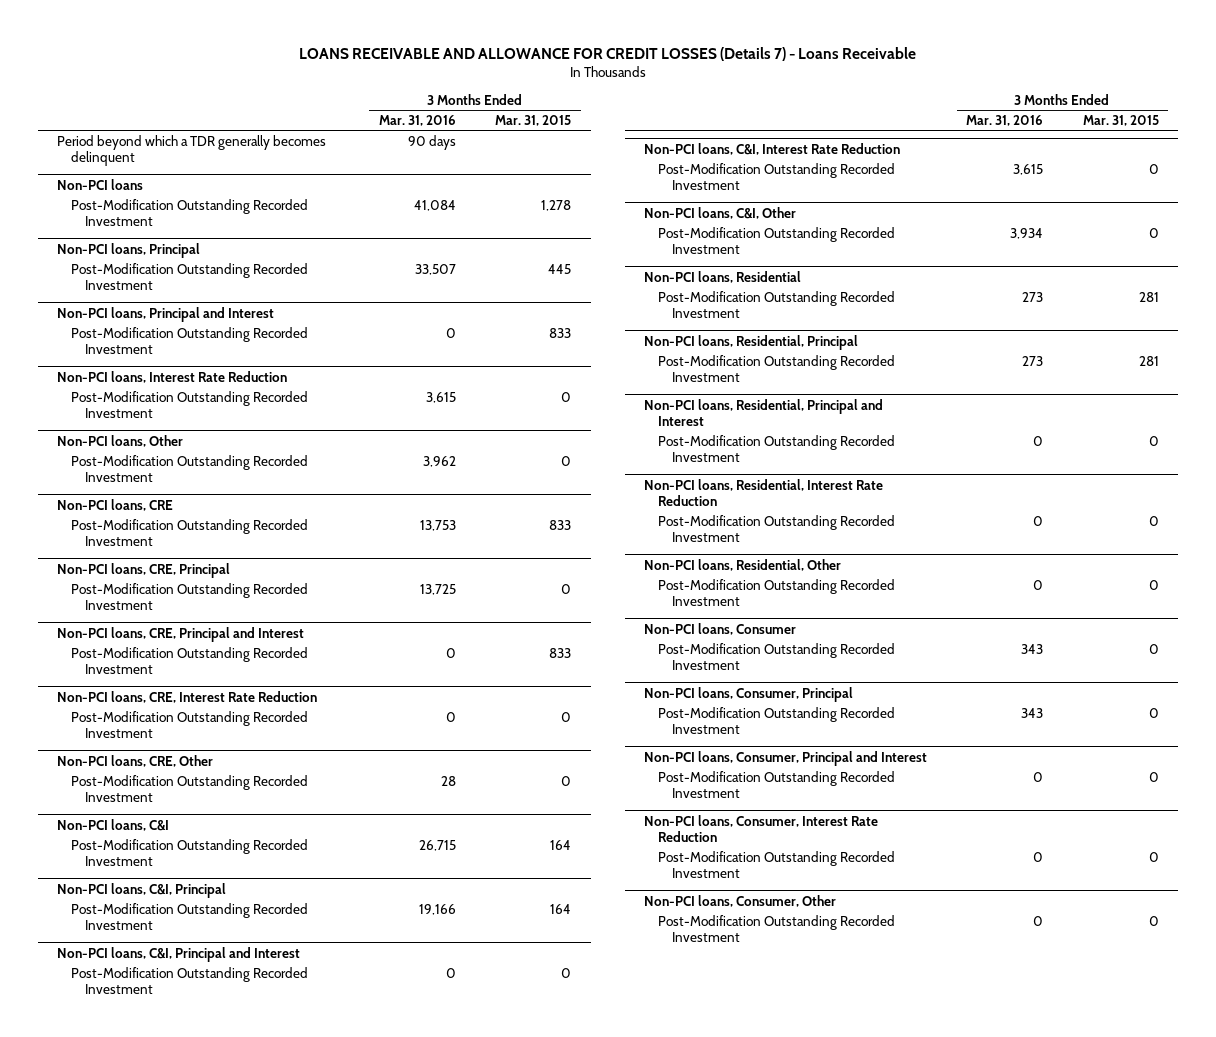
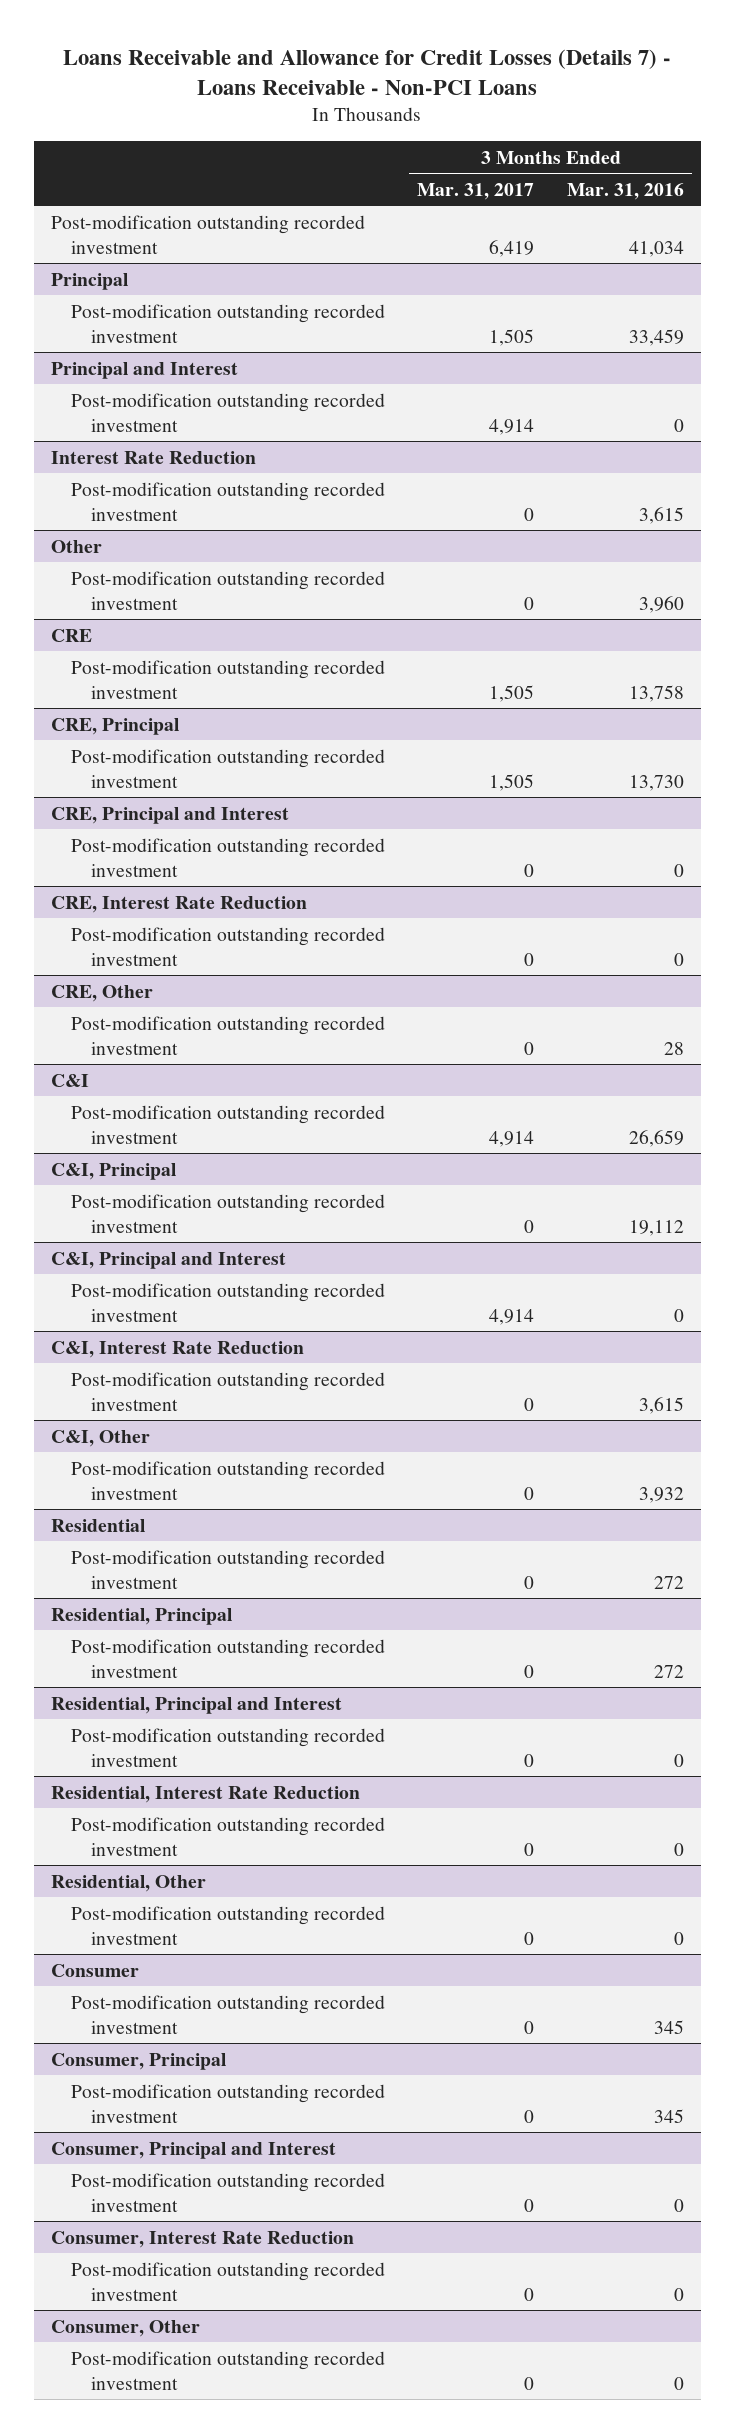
- LOANS RECEIVABLE AND ALLOWANCE FOR CREDIT LOSSES (Details 7) - Loans Receivable
+ Loans Receivable and Allowance for Credit Losses (Details 7) - Loans Receivable - Non-PCI Loans
- | 3 Months Ended Mar. 31, 2016 | 3 Months Ended Mar. 31, 2015
+ | 3 Months Ended Mar. 31, 2017 | 3 Months Ended Mar. 31, 2016
- Period beyond which a TDR generally becomes delinquent | 90 days |
- Non-PCI loans
- Post-Modification Outstanding Recorded Investment | 41,084 | 1,278
- Non-PCI loans, Principal
- Post-Modification Outstanding Recorded Investment | 33,507 | 445
- Non-PCI loans, Principal and Interest
- Post-Modification Outstanding Recorded Investment | 0 | 833
- Non-PCI loans, Interest Rate Reduction
- Post-Modification Outstanding Recorded Investment | 3,615 | 0
- Non-PCI loans, Other
- Post-Modification Outstanding Recorded Investment | 3,962 | 0
- Non-PCI loans, CRE
- Post-Modification Outstanding Recorded Investment | 13,753 | 833
- Non-PCI loans, CRE, Principal
- Post-Modification Outstanding Recorded Investment | 13,725 | 0
- Non-PCI loans, CRE, Principal and Interest
- Post-Modification Outstanding Recorded Investment | 0 | 833
- Non-PCI loans, CRE, Interest Rate Reduction
- Post-Modification Outstanding Recorded Investment | 0 | 0
- Non-PCI loans, CRE, Other
- Post-Modification Outstanding Recorded Investment | 28 | 0
- Non-PCI loans, C&I
- Post-Modification Outstanding Recorded Investment | 26,715 | 164
- Non-PCI loans, C&I, Principal
- Post-Modification Outstanding Recorded Investment | 19,166 | 164
- Non-PCI loans, C&I, Principal and Interest
- Post-Modification Outstanding Recorded Investment | 0 | 0
- Non-PCI loans, C&I, Interest Rate Reduction
- Post-Modification Outstanding Recorded Investment | 3,615 | 0
- Non-PCI loans, C&I, Other
- Post-Modification Outstanding Recorded Investment | 3,934 | 0
- Non-PCI loans, Residential
- Post-Modification Outstanding Recorded Investment | 273 | 281
- Non-PCI loans, Residential, Principal
- Post-Modification Outstanding Recorded Investment | 273 | 281
- Non-PCI loans, Residential, Principal and Interest
- Post-Modification Outstanding Recorded Investment | 0 | 0
- Non-PCI loans, Residential, Interest Rate Reduction
- Post-Modification Outstanding Recorded Investment | 0 | 0
- Non-PCI loans, Residential, Other
- Post-Modification Outstanding Recorded Investment | 0 | 0
- Non-PCI loans, Consumer
- Post-Modification Outstanding Recorded Investment | 343 | 0
- Non-PCI loans, Consumer, Principal
- Post-Modification Outstanding Recorded Investment | 343 | 0
- Non-PCI loans, Consumer, Principal and Interest
- Post-Modification Outstanding Recorded Investment | 0 | 0
- Non-PCI loans, Consumer, Interest Rate Reduction
- Post-Modification Outstanding Recorded Investment | 0 | 0
- Non-PCI loans, Consumer, Other
- Post-Modification Outstanding Recorded Investment | 0 | 0
+ Post-modification outstanding recorded investment | 6,419 | 41,034
+ Principal
+ Post-modification outstanding recorded investment | 1,505 | 33,459
+ Principal and Interest
+ Post-modification outstanding recorded investment | 4,914 | 0
+ Interest Rate Reduction
+ Post-modification outstanding recorded investment | 0 | 3,615
+ Other
+ Post-modification outstanding recorded investment | 0 | 3,960
+ CRE
+ Post-modification outstanding recorded investment | 1,505 | 13,758
+ CRE, Principal
+ Post-modification outstanding recorded investment | 1,505 | 13,730
+ CRE, Principal and Interest
+ Post-modification outstanding recorded investment | 0 | 0
+ CRE, Interest Rate Reduction
+ Post-modification outstanding recorded investment | 0 | 0
+ CRE, Other
+ Post-modification outstanding recorded investment | 0 | 28
+ C&I
+ Post-modification outstanding recorded investment | 4,914 | 26,659
+ C&I, Principal
+ Post-modification outstanding recorded investment | 0 | 19,112
+ C&I, Principal and Interest
+ Post-modification outstanding recorded investment | 4,914 | 0
+ C&I, Interest Rate Reduction
+ Post-modification outstanding recorded investment | 0 | 3,615
+ C&I, Other
+ Post-modification outstanding recorded investment | 0 | 3,932
+ Residential
+ Post-modification outstanding recorded investment | 0 | 272
+ Residential, Principal
+ Post-modification outstanding recorded investment | 0 | 272
+ Residential, Principal and Interest
+ Post-modification outstanding recorded investment | 0 | 0
+ Residential, Interest Rate Reduction
+ Post-modification outstanding recorded investment | 0 | 0
+ Residential, Other
+ Post-modification outstanding recorded investment | 0 | 0
+ Consumer
+ Post-modification outstanding recorded investment | 0 | 345
+ Consumer, Principal
+ Post-modification outstanding recorded investment | 0 | 345
+ Consumer, Principal and Interest
+ Post-modification outstanding recorded investment | 0 | 0
+ Consumer, Interest Rate Reduction
+ Post-modification outstanding recorded investment | 0 | 0
+ Consumer, Other
+ Post-modification outstanding recorded investment | 0 | 0

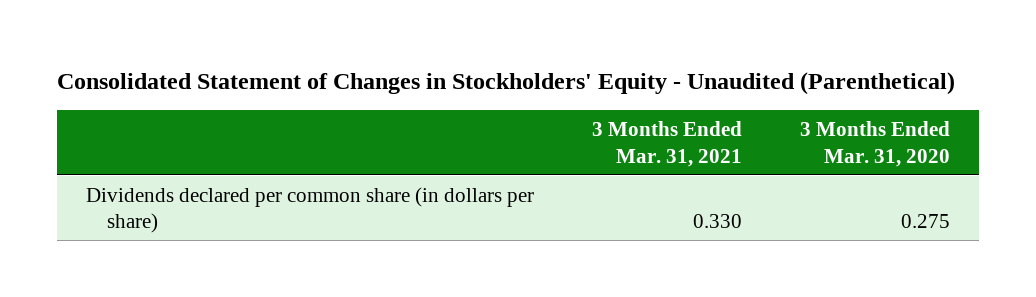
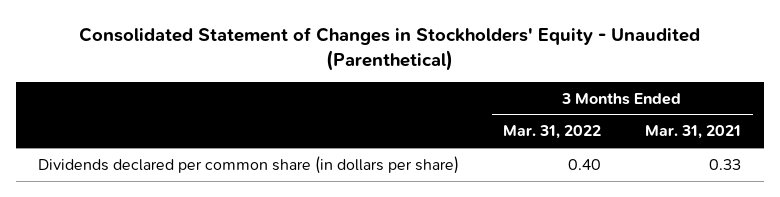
- | 3 Months Ended Mar. 31, 2021 | 3 Months Ended Mar. 31, 2020
+ | 3 Months Ended Mar. 31, 2022 | 3 Months Ended Mar. 31, 2021
- Dividends declared per common share (in dollars per share) | 0.330 | 0.275
+ Dividends declared per common share (in dollars per share) | 0.40 | 0.33

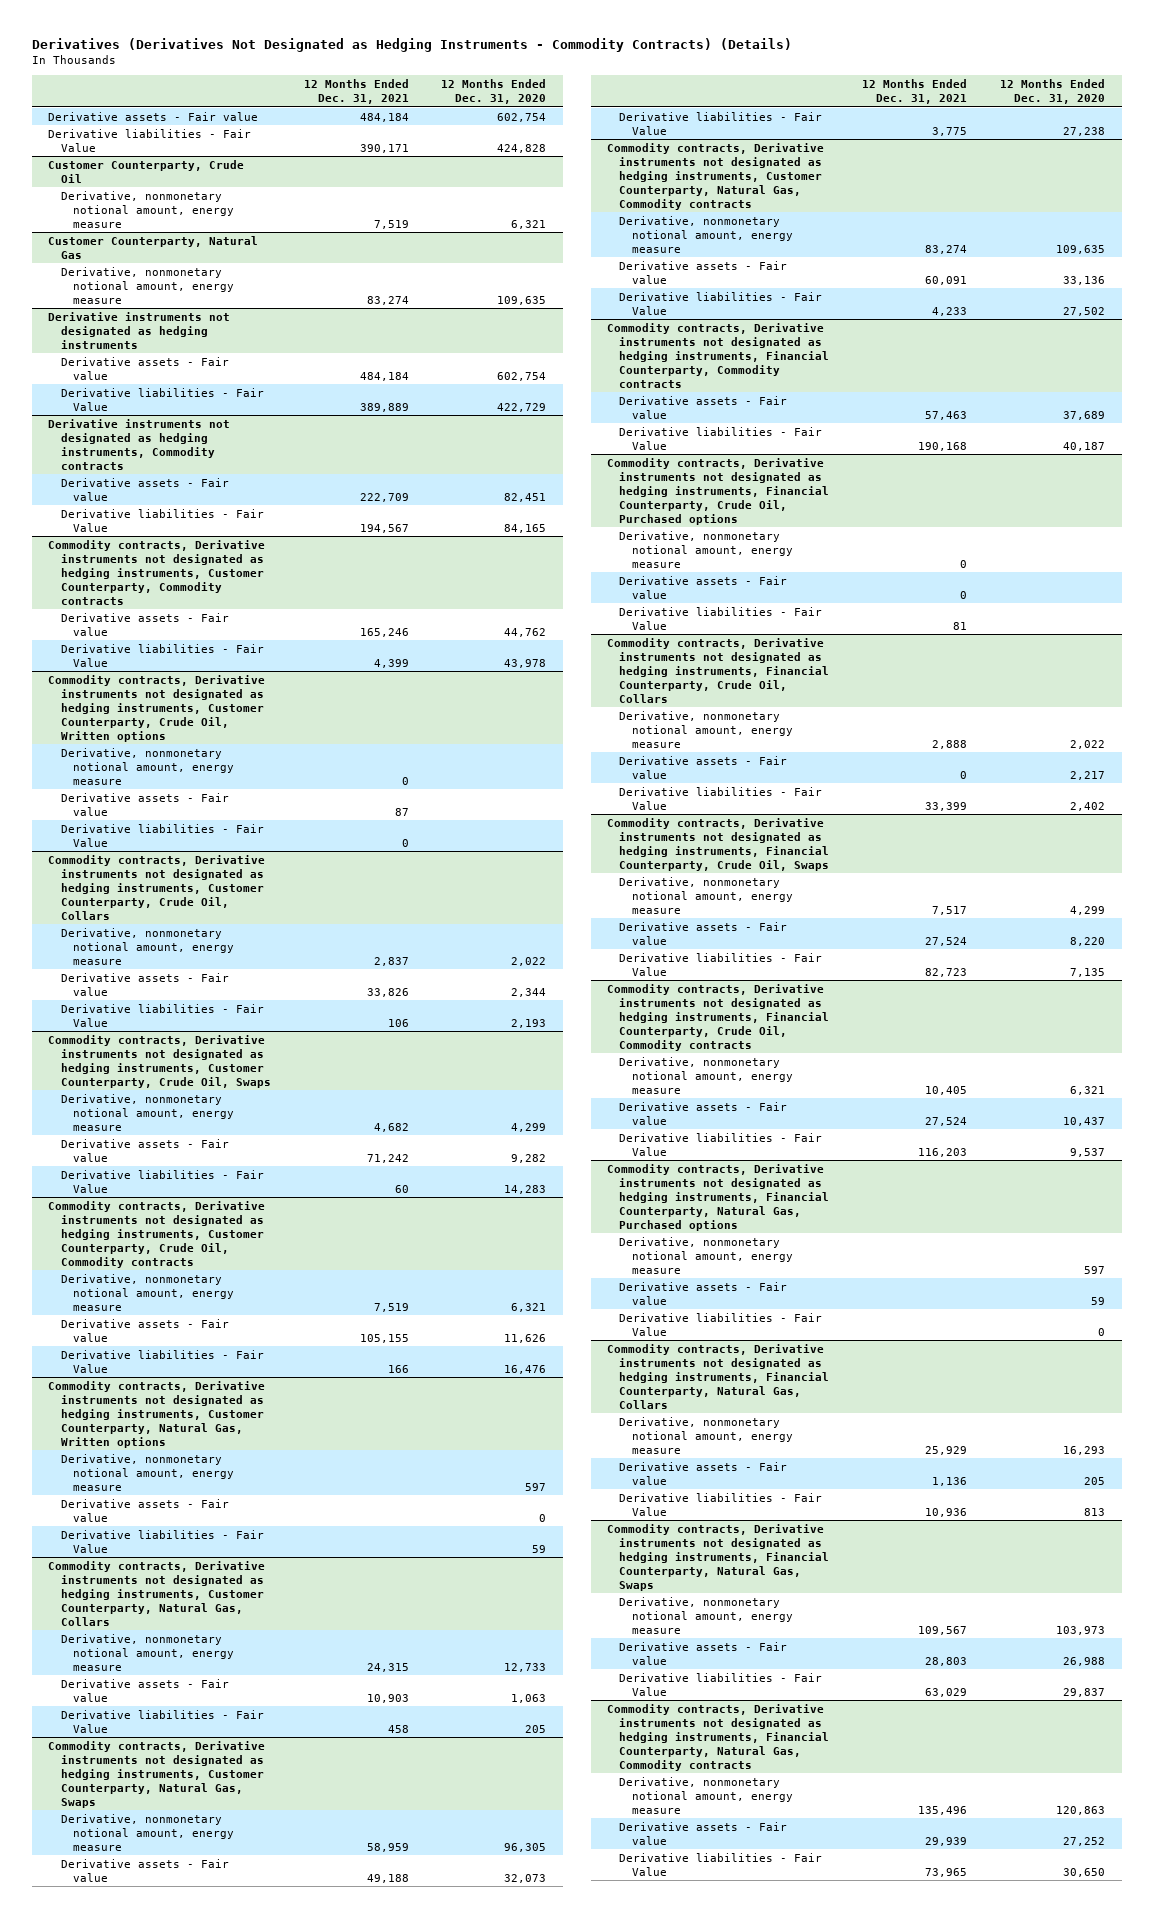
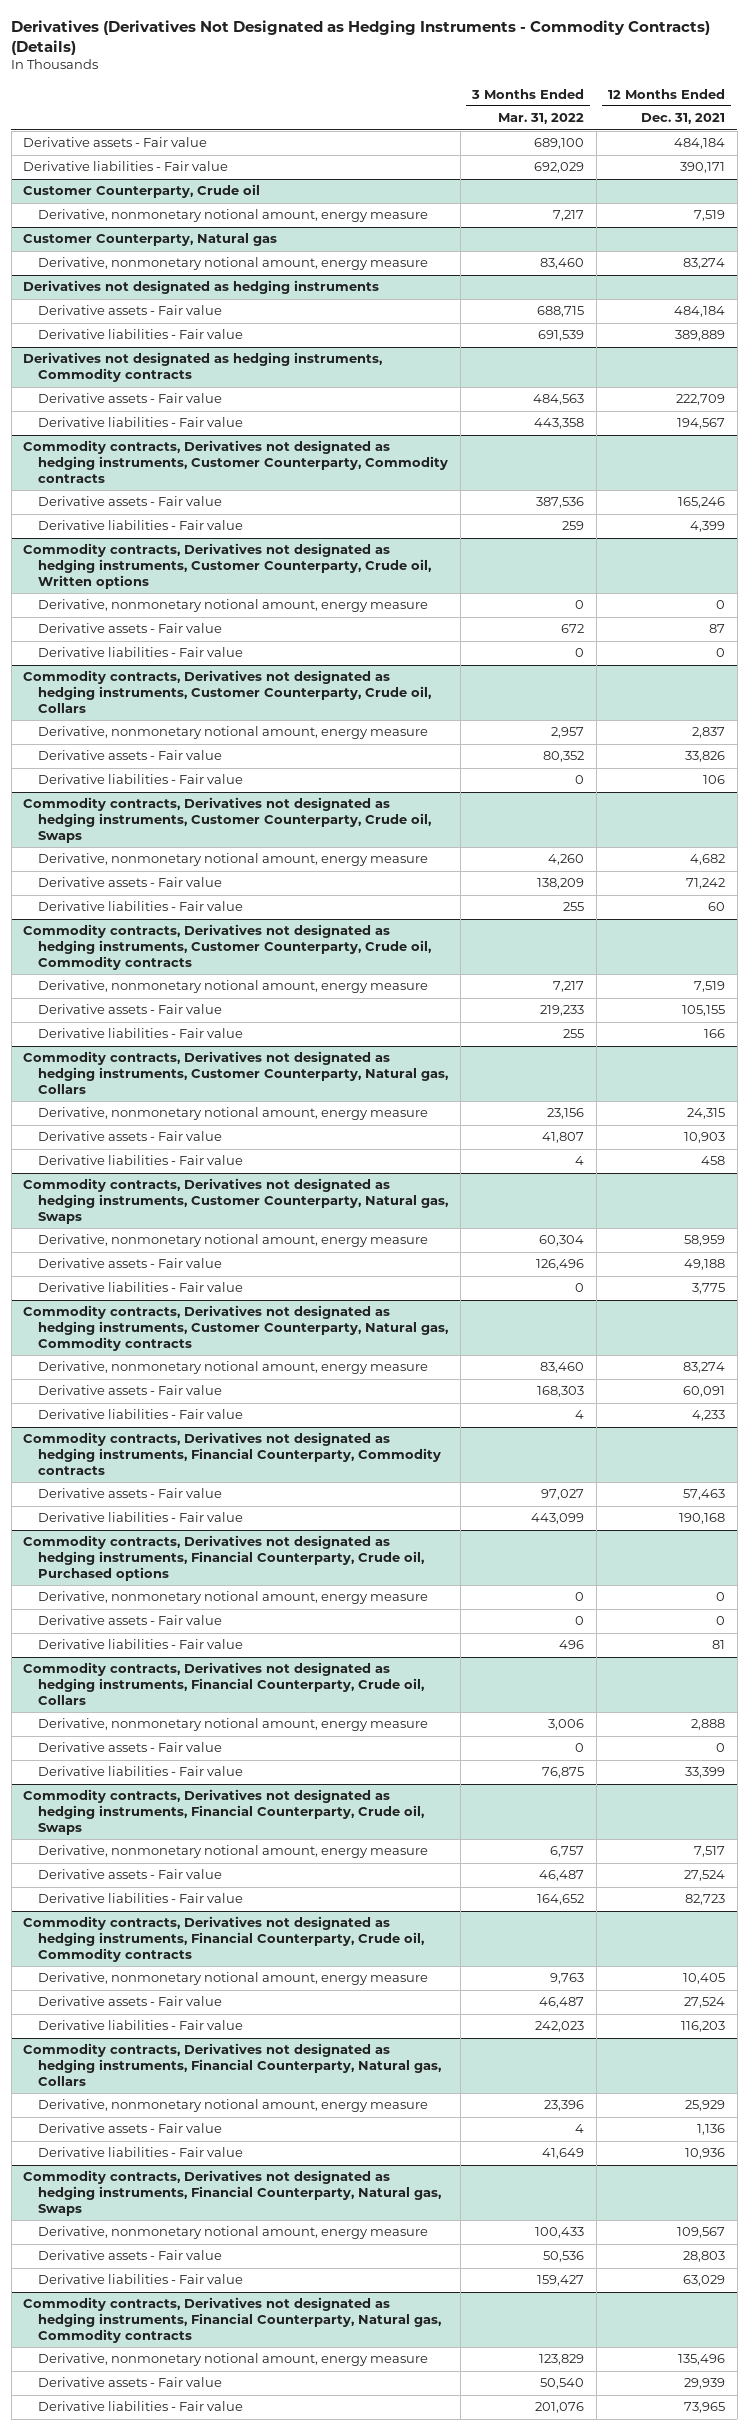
- | 12 Months Ended Dec. 31, 2021 | 12 Months Ended Dec. 31, 2020
+ | 3 Months Ended Mar. 31, 2022 | 12 Months Ended Dec. 31, 2021
- Derivative liabilities - Fair Value | 390,171 | 424,828
- Customer Counterparty, Crude Oil
+ Derivative liabilities - Fair value | 692,029 | 390,171
+ Customer Counterparty, Crude oil
- Customer Counterparty, Natural Gas
+ Customer Counterparty, Natural gas
- Derivative instruments not designated as hedging instruments
+ Derivatives not designated as hedging instruments
- Derivative liabilities - Fair Value | 389,889 | 422,729
- Derivative instruments not designated as hedging instruments, Commodity contracts
+ Derivative liabilities - Fair value | 691,539 | 389,889
+ Derivatives not designated as hedging instruments, Commodity contracts
- Derivative liabilities - Fair Value | 194,567 | 84,165
- Commodity contracts, Derivative instruments not designated as hedging instruments, Customer Counterparty, Commodity contracts
+ Derivative liabilities - Fair value | 443,358 | 194,567
+ Commodity contracts, Derivatives not designated as hedging instruments, Customer Counterparty, Commodity contracts
- Derivative liabilities - Fair Value | 4,399 | 43,978
- Commodity contracts, Derivative instruments not designated as hedging instruments, Customer Counterparty, Crude Oil, Written options
+ Derivative liabilities - Fair value | 259 | 4,399
+ Commodity contracts, Derivatives not designated as hedging instruments, Customer Counterparty, Crude oil, Written options
- Derivative liabilities - Fair Value | 0 |
- Commodity contracts, Derivative instruments not designated as hedging instruments, Customer Counterparty, Crude Oil, Collars
+ Derivative liabilities - Fair value | 0 | 0
+ Commodity contracts, Derivatives not designated as hedging instruments, Customer Counterparty, Crude oil, Collars
- Derivative liabilities - Fair Value | 106 | 2,193
- Commodity contracts, Derivative instruments not designated as hedging instruments, Customer Counterparty, Crude Oil, Swaps
+ Derivative liabilities - Fair value | 0 | 106
+ Commodity contracts, Derivatives not designated as hedging instruments, Customer Counterparty, Crude oil, Swaps
- Derivative liabilities - Fair Value | 60 | 14,283
- Commodity contracts, Derivative instruments not designated as hedging instruments, Customer Counterparty, Crude Oil, Commodity contracts
+ Derivative liabilities - Fair value | 255 | 60
+ Commodity contracts, Derivatives not designated as hedging instruments, Customer Counterparty, Crude oil, Commodity contracts
- Derivative liabilities - Fair Value | 166 | 16,476
- Commodity contracts, Derivative instruments not designated as hedging instruments, Customer Counterparty, Natural Gas, Written options
- Derivative, nonmonetary notional amount, energy measure | | 597
- Derivative assets - Fair value | | 0
- Derivative liabilities - Fair Value | | 59
- Commodity contracts, Derivative instruments not designated as hedging instruments, Customer Counterparty, Natural Gas, Collars
+ Derivative liabilities - Fair value | 255 | 166
+ Commodity contracts, Derivatives not designated as hedging instruments, Customer Counterparty, Natural gas, Collars
- Derivative liabilities - Fair Value | 458 | 205
- Commodity contracts, Derivative instruments not designated as hedging instruments, Customer Counterparty, Natural Gas, Swaps
+ Derivative liabilities - Fair value | 4 | 458
+ Commodity contracts, Derivatives not designated as hedging instruments, Customer Counterparty, Natural gas, Swaps
- Derivative liabilities - Fair Value | 3,775 | 27,238
- Commodity contracts, Derivative instruments not designated as hedging instruments, Customer Counterparty, Natural Gas, Commodity contracts
+ Derivative liabilities - Fair value | 0 | 3,775
+ Commodity contracts, Derivatives not designated as hedging instruments, Customer Counterparty, Natural gas, Commodity contracts
- Derivative liabilities - Fair Value | 4,233 | 27,502
- Commodity contracts, Derivative instruments not designated as hedging instruments, Financial Counterparty, Commodity contracts
+ Derivative liabilities - Fair value | 4 | 4,233
+ Commodity contracts, Derivatives not designated as hedging instruments, Financial Counterparty, Commodity contracts
- Derivative liabilities - Fair Value | 190,168 | 40,187
- Commodity contracts, Derivative instruments not designated as hedging instruments, Financial Counterparty, Crude Oil, Purchased options
+ Derivative liabilities - Fair value | 443,099 | 190,168
+ Commodity contracts, Derivatives not designated as hedging instruments, Financial Counterparty, Crude oil, Purchased options
- Derivative liabilities - Fair Value | 81 |
- Commodity contracts, Derivative instruments not designated as hedging instruments, Financial Counterparty, Crude Oil, Collars
+ Derivative liabilities - Fair value | 496 | 81
+ Commodity contracts, Derivatives not designated as hedging instruments, Financial Counterparty, Crude oil, Collars
- Derivative liabilities - Fair Value | 33,399 | 2,402
- Commodity contracts, Derivative instruments not designated as hedging instruments, Financial Counterparty, Crude Oil, Swaps
+ Derivative liabilities - Fair value | 76,875 | 33,399
+ Commodity contracts, Derivatives not designated as hedging instruments, Financial Counterparty, Crude oil, Swaps
- Derivative liabilities - Fair Value | 82,723 | 7,135
- Commodity contracts, Derivative instruments not designated as hedging instruments, Financial Counterparty, Crude Oil, Commodity contracts
+ Derivative liabilities - Fair value | 164,652 | 82,723
+ Commodity contracts, Derivatives not designated as hedging instruments, Financial Counterparty, Crude oil, Commodity contracts
- Derivative liabilities - Fair Value | 116,203 | 9,537
- Commodity contracts, Derivative instruments not designated as hedging instruments, Financial Counterparty, Natural Gas, Purchased options
- Derivative, nonmonetary notional amount, energy measure | | 597
- Derivative assets - Fair value | | 59
- Derivative liabilities - Fair Value | | 0
- Commodity contracts, Derivative instruments not designated as hedging instruments, Financial Counterparty, Natural Gas, Collars
+ Derivative liabilities - Fair value | 242,023 | 116,203
+ Commodity contracts, Derivatives not designated as hedging instruments, Financial Counterparty, Natural gas, Collars
- Derivative liabilities - Fair Value | 10,936 | 813
- Commodity contracts, Derivative instruments not designated as hedging instruments, Financial Counterparty, Natural Gas, Swaps
+ Derivative liabilities - Fair value | 41,649 | 10,936
+ Commodity contracts, Derivatives not designated as hedging instruments, Financial Counterparty, Natural gas, Swaps
- Derivative liabilities - Fair Value | 63,029 | 29,837
- Commodity contracts, Derivative instruments not designated as hedging instruments, Financial Counterparty, Natural Gas, Commodity contracts
+ Derivative liabilities - Fair value | 159,427 | 63,029
+ Commodity contracts, Derivatives not designated as hedging instruments, Financial Counterparty, Natural gas, Commodity contracts
- Derivative liabilities - Fair Value | 73,965 | 30,650
+ Derivative liabilities - Fair value | 201,076 | 73,965

